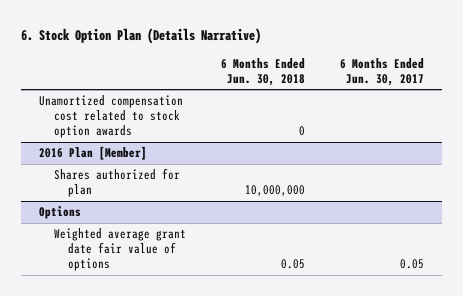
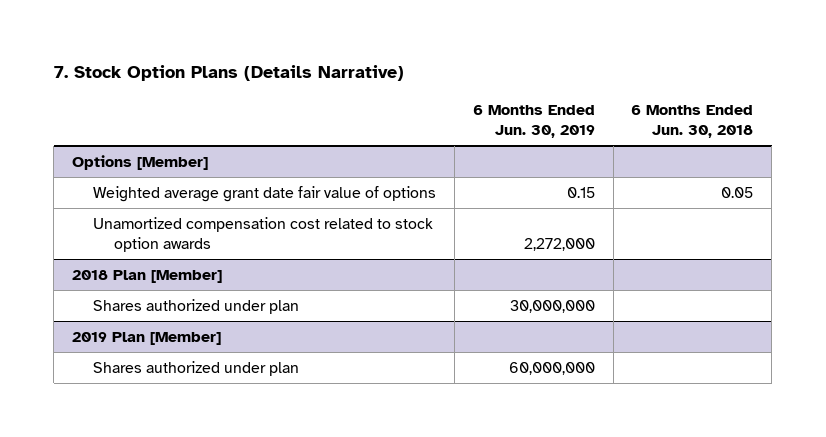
- 6. Stock Option Plan (Details Narrative)
+ 7. Stock Option Plans (Details Narrative)
- | 6 Months Ended Jun. 30, 2018 | 6 Months Ended Jun. 30, 2017
+ | 6 Months Ended Jun. 30, 2019 | 6 Months Ended Jun. 30, 2018
- Unamortized compensation cost related to stock option awards | 0 |
- 2016 Plan [Member]
- Shares authorized for plan | 10,000,000 |
- Options
+ Options [Member]
+ Unamortized compensation cost related to stock option awards | 2,272,000 |
+ 2018 Plan [Member]
+ Shares authorized under plan | 30,000,000 |
+ 2019 Plan [Member]
+ Shares authorized under plan | 60,000,000 |

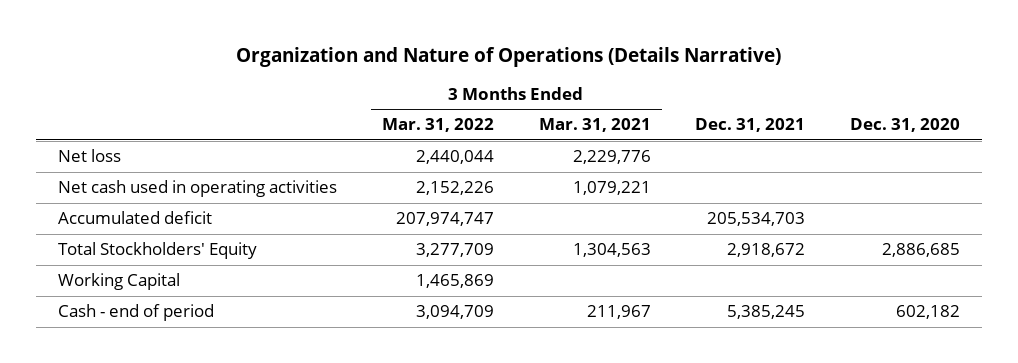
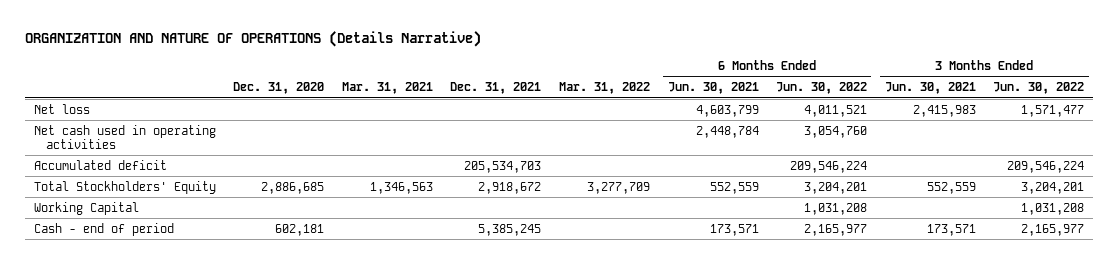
- Organization and Nature of Operations (Details Narrative)
+ ORGANIZATION AND NATURE OF OPERATIONS (Details Narrative)
- | 3 Months Ended Mar. 31, 2022 | 3 Months Ended Mar. 31, 2021 | Dec. 31, 2021 | Dec. 31, 2020
+ | Dec. 31, 2020 | Mar. 31, 2021 | Dec. 31, 2021 | Mar. 31, 2022 | 6 Months Ended Jun. 30, 2021 | 6 Months Ended Jun. 30, 2022 | 3 Months Ended Jun. 30, 2021 | 3 Months Ended Jun. 30, 2022
- Cash - end of period | 3,094,709 | 211,967 | 5,385,245 | 602,182
+ Cash - end of period | 602,181 | | 5,385,245 | | 173,571 | 2,165,977 | 173,571 | 2,165,977

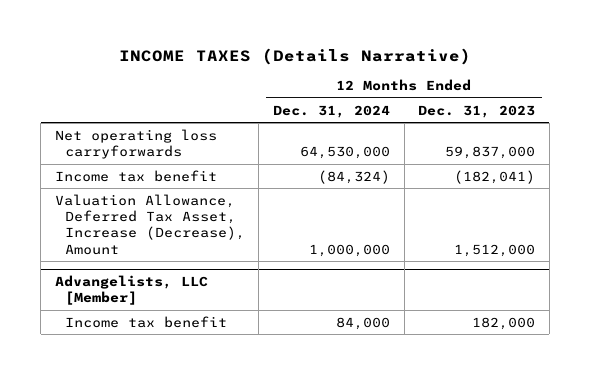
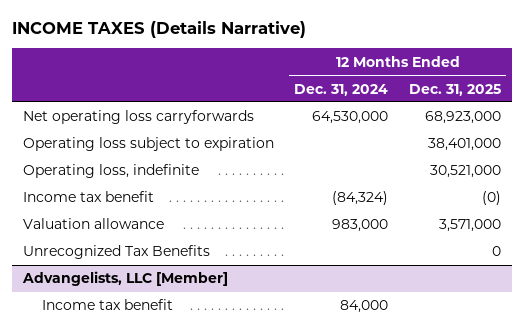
- | 12 Months Ended Dec. 31, 2024 | 12 Months Ended Dec. 31, 2023
+ | 12 Months Ended Dec. 31, 2024 | 12 Months Ended Dec. 31, 2025
+ Operating loss subject to expiration | | 38,401,000
+ Operating loss, indefinite | | 30,521,000
- Valuation Allowance, Deferred Tax Asset, Increase (Decrease), Amount | 1,000,000 | 1,512,000
+ Valuation allowance | 983,000 | 3,571,000
+ Unrecognized Tax Benefits | | 0

